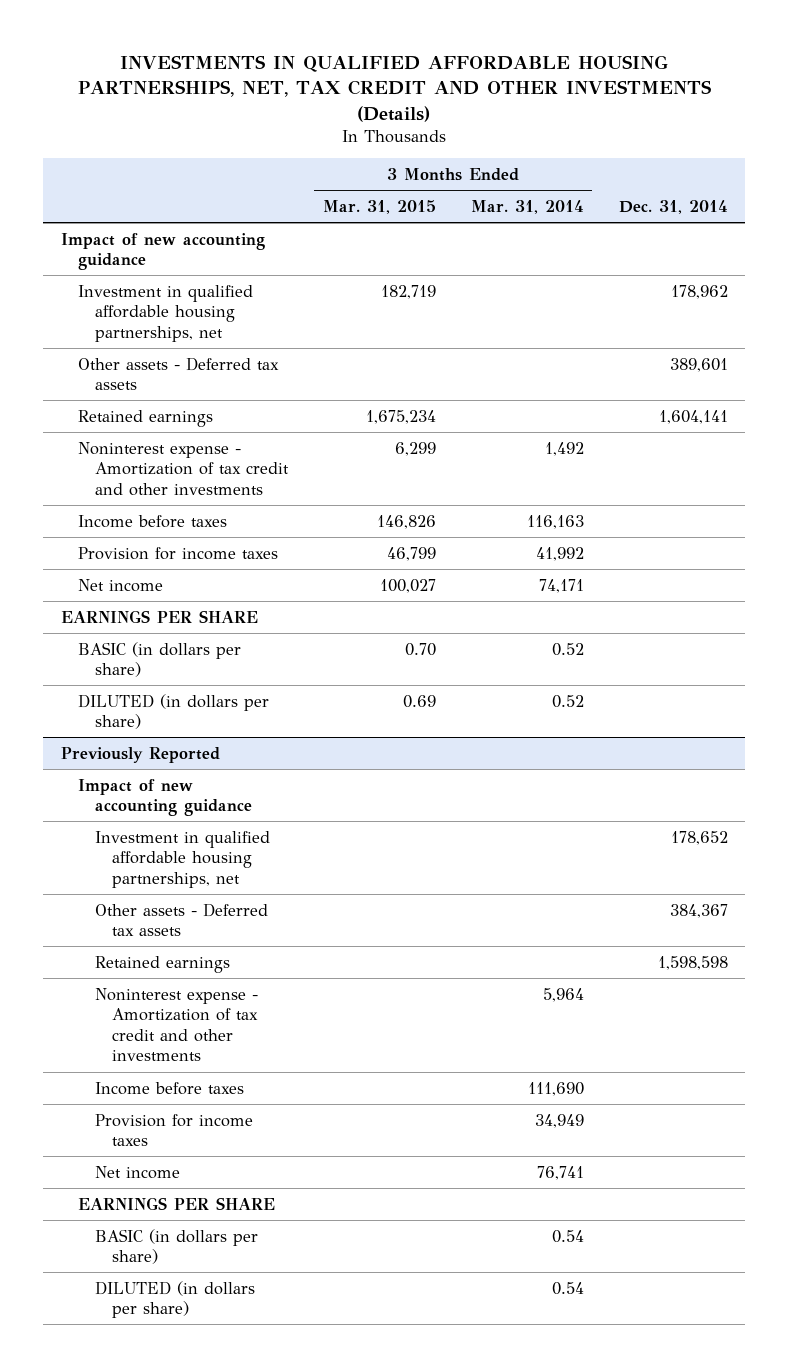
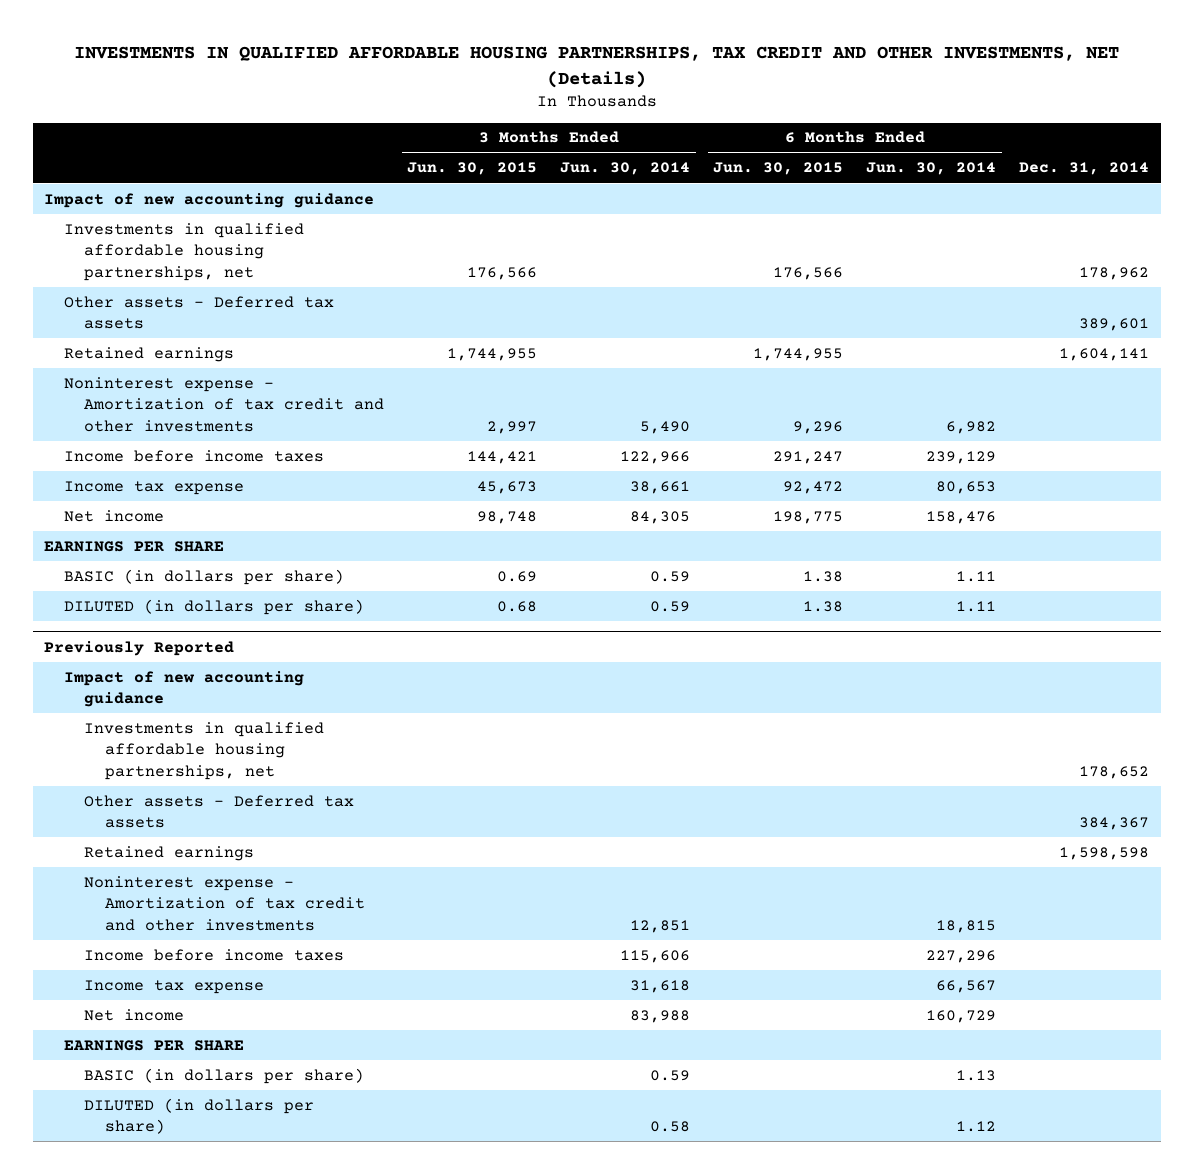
- INVESTMENTS IN QUALIFIED AFFORDABLE HOUSING PARTNERSHIPS, NET, TAX CREDIT AND OTHER INVESTMENTS (Details)
+ INVESTMENTS IN QUALIFIED AFFORDABLE HOUSING PARTNERSHIPS, TAX CREDIT AND OTHER INVESTMENTS, NET (Details)
- | 3 Months Ended Mar. 31, 2015 | 3 Months Ended Mar. 31, 2014 | Dec. 31, 2014
+ | 3 Months Ended Jun. 30, 2015 | 3 Months Ended Jun. 30, 2014 | 6 Months Ended Jun. 30, 2015 | 6 Months Ended Jun. 30, 2014 | Dec. 31, 2014
- Investment in qualified affordable housing partnerships, net | 182,719 | | 178,962
+ Investments in qualified affordable housing partnerships, net | 176,566 | | 176,566 | | 178,962
- Income before taxes | 146,826 | 116,163 |
- Provision for income taxes | 46,799 | 41,992 |
+ Income before income taxes | 144,421 | 122,966 | 291,247 | 239,129 |
+ Income tax expense | 45,673 | 38,661 | 92,472 | 80,653 |
@ Previously Reported
- Investment in qualified affordable housing partnerships, net | | | 178,652
+ Investments in qualified affordable housing partnerships, net | | | | | 178,652
- Income before taxes | | 111,690 |
- Provision for income taxes | | 34,949 |
+ Income before income taxes | | 115,606 | | 227,296 |
+ Income tax expense | | 31,618 | | 66,567 |

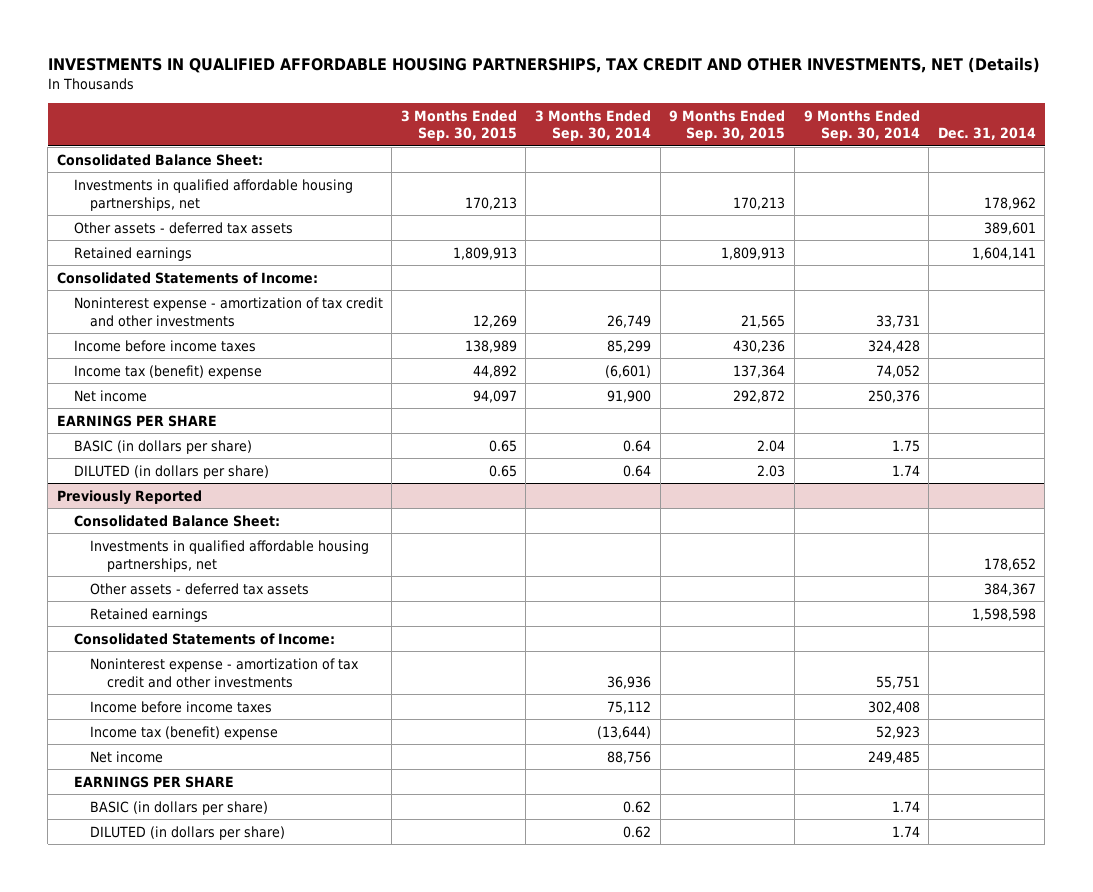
- | 3 Months Ended Jun. 30, 2015 | 3 Months Ended Jun. 30, 2014 | 6 Months Ended Jun. 30, 2015 | 6 Months Ended Jun. 30, 2014 | Dec. 31, 2014
+ | 3 Months Ended Sep. 30, 2015 | 3 Months Ended Sep. 30, 2014 | 9 Months Ended Sep. 30, 2015 | 9 Months Ended Sep. 30, 2014 | Dec. 31, 2014
- Impact of new accounting guidance
+ Consolidated Balance Sheet:
- Other assets - Deferred tax assets | | | | | 389,601
+ Other assets - deferred tax assets | | | | | 389,601
- Noninterest expense - Amortization of tax credit and other investments | 2,997 | 5,490 | 9,296 | 6,982 |
+ Consolidated Statements of Income:
+ Noninterest expense - amortization of tax credit and other investments | 12,269 | 26,749 | 21,565 | 33,731 |
- Income tax expense | 45,673 | 38,661 | 92,472 | 80,653 |
+ Income tax (benefit) expense | 44,892 | (6,601) | 137,364 | 74,052 |
@ Previously Reported
- Impact of new accounting guidance
+ Consolidated Balance Sheet:
- Other assets - Deferred tax assets | | | | | 384,367
+ Other assets - deferred tax assets | | | | | 384,367
- Noninterest expense - Amortization of tax credit and other investments | | 12,851 | | 18,815 |
+ Consolidated Statements of Income:
+ Noninterest expense - amortization of tax credit and other investments | | 36,936 | | 55,751 |
- Income tax expense | | 31,618 | | 66,567 |
+ Income tax (benefit) expense | | (13,644) | | 52,923 |

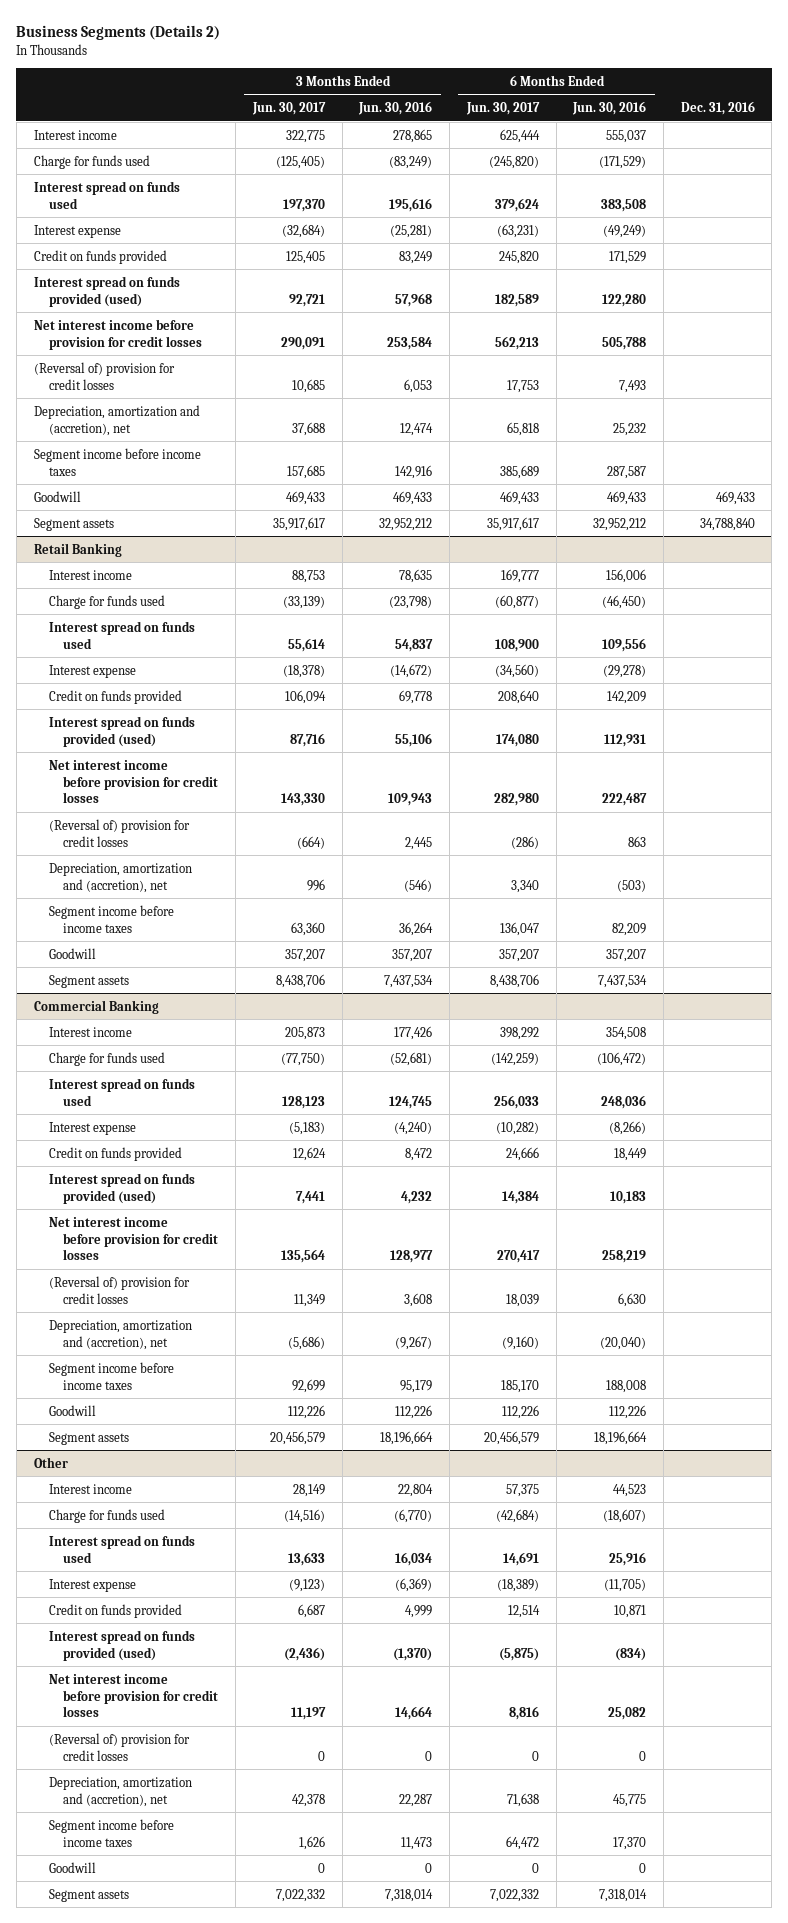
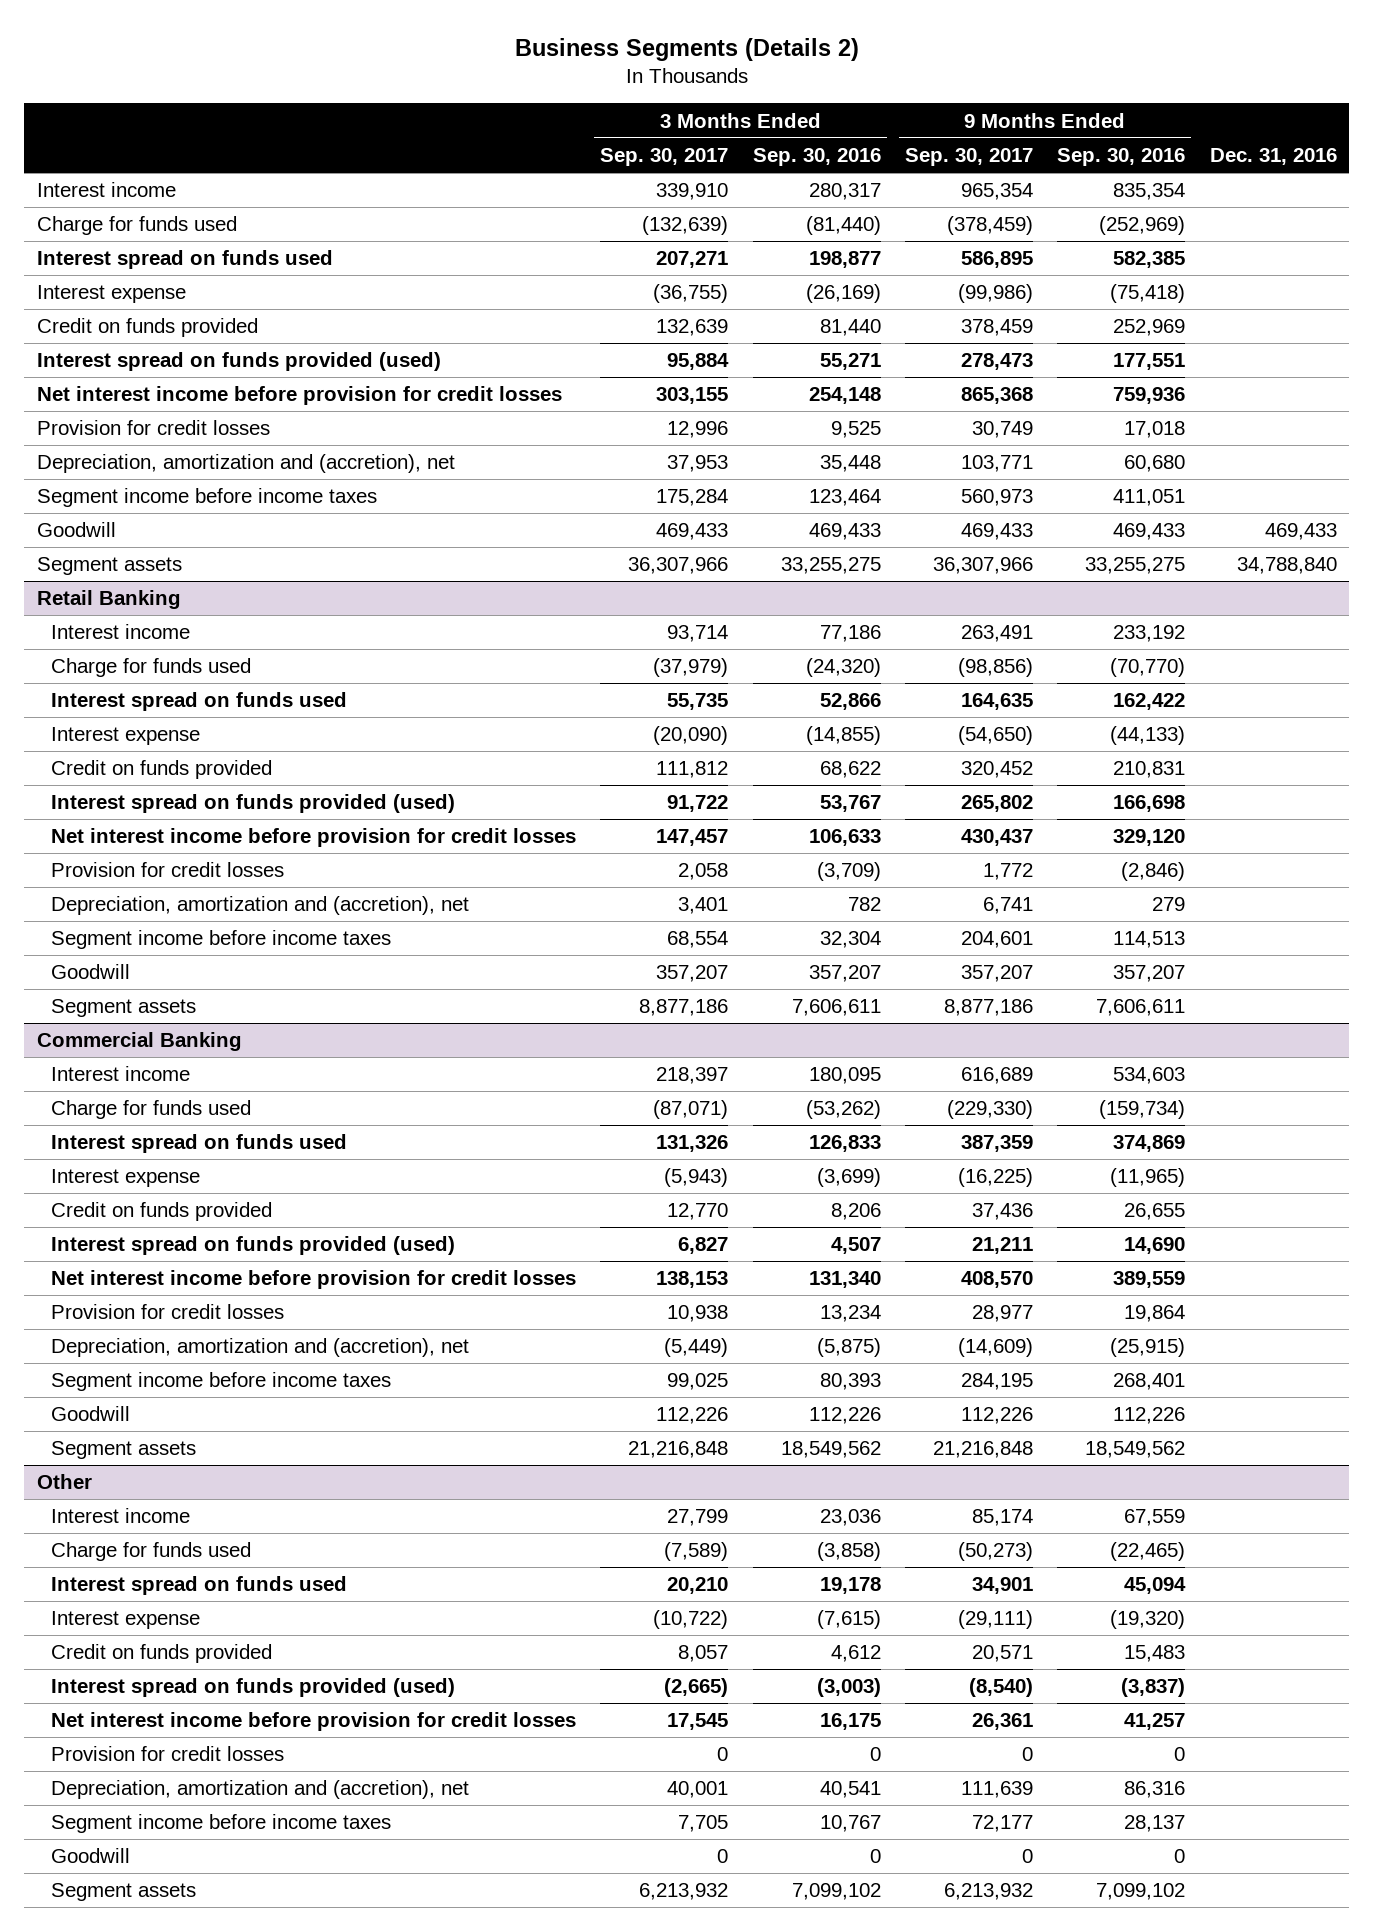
- | 3 Months Ended Jun. 30, 2017 | 3 Months Ended Jun. 30, 2016 | 6 Months Ended Jun. 30, 2017 | 6 Months Ended Jun. 30, 2016 | Dec. 31, 2016
+ | 3 Months Ended Sep. 30, 2017 | 3 Months Ended Sep. 30, 2016 | 9 Months Ended Sep. 30, 2017 | 9 Months Ended Sep. 30, 2016 | Dec. 31, 2016
- (Reversal of) provision for credit losses | 10,685 | 6,053 | 17,753 | 7,493 |
+ Provision for credit losses | 12,996 | 9,525 | 30,749 | 17,018 |
@ Retail Banking
- (Reversal of) provision for credit losses | (664) | 2,445 | (286) | 863 |
+ Provision for credit losses | 2,058 | (3,709) | 1,772 | (2,846) |
@ Commercial Banking
- (Reversal of) provision for credit losses | 11,349 | 3,608 | 18,039 | 6,630 |
+ Provision for credit losses | 10,938 | 13,234 | 28,977 | 19,864 |
@ Other
- (Reversal of) provision for credit losses | 0 | 0 | 0 | 0 |
+ Provision for credit losses | 0 | 0 | 0 | 0 |

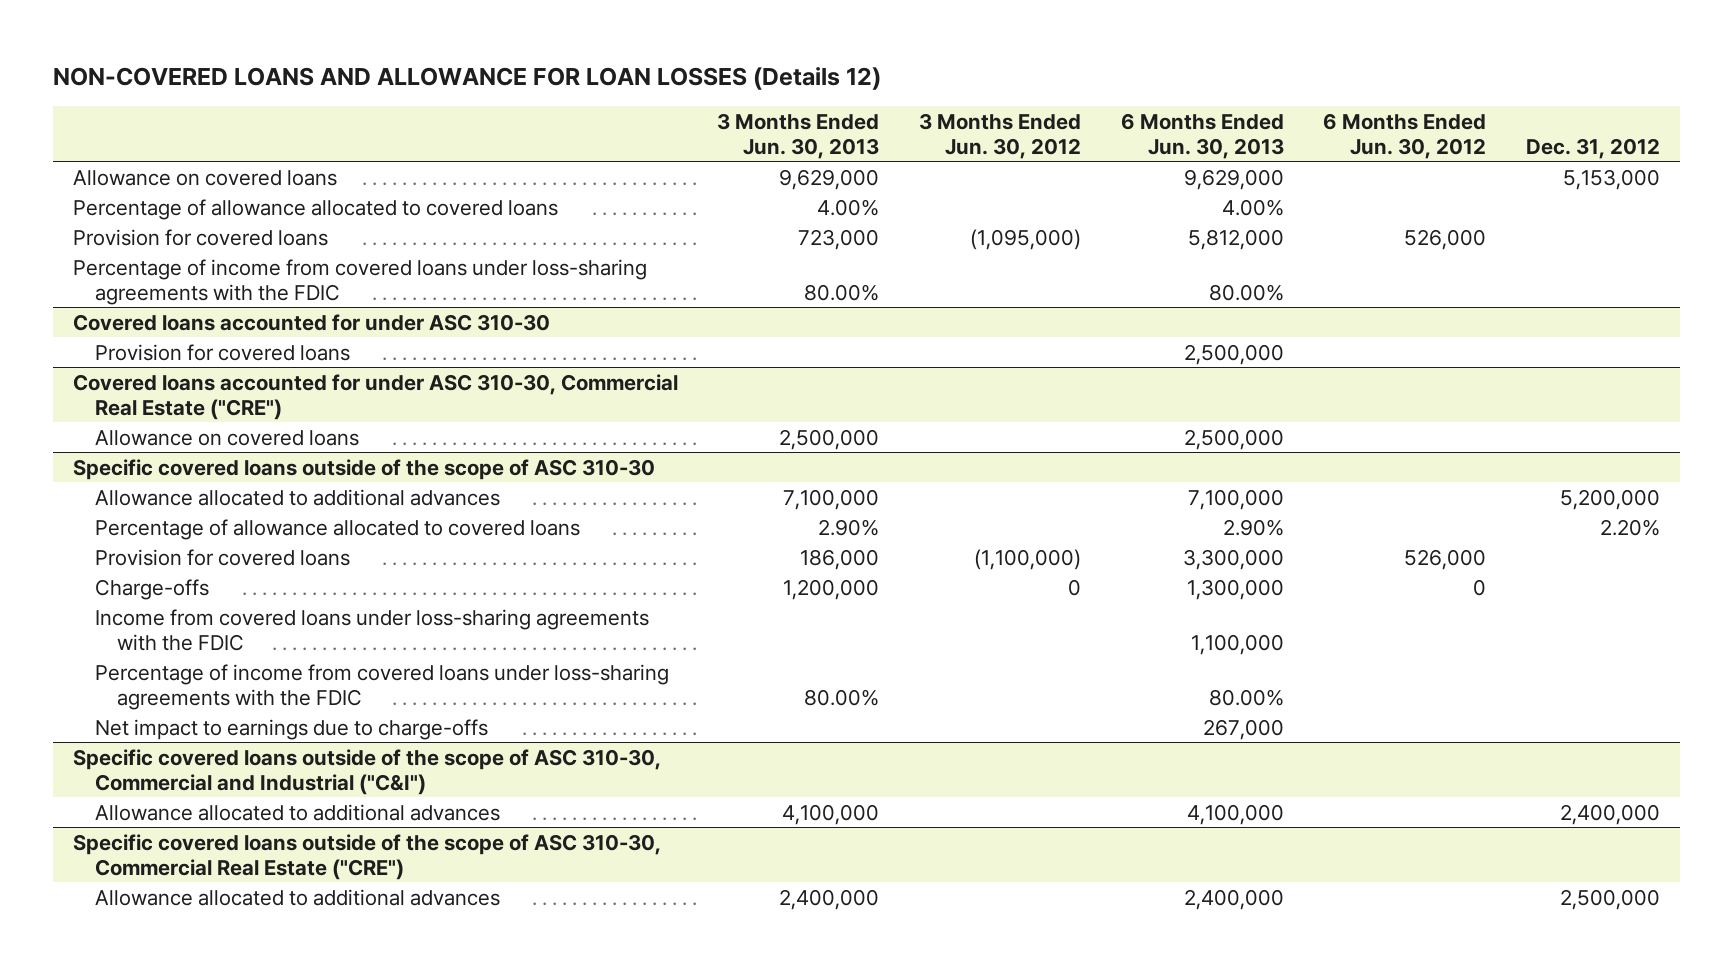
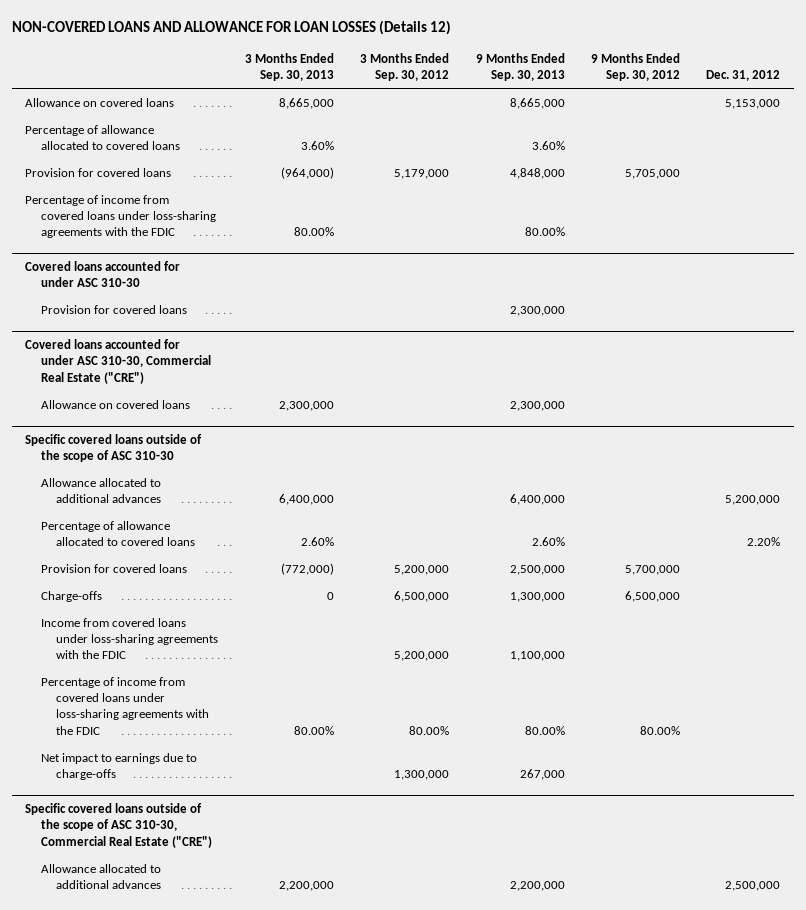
- | 3 Months Ended Jun. 30, 2013 | 3 Months Ended Jun. 30, 2012 | 6 Months Ended Jun. 30, 2013 | 6 Months Ended Jun. 30, 2012 | Dec. 31, 2012
+ | 3 Months Ended Sep. 30, 2013 | 3 Months Ended Sep. 30, 2012 | 9 Months Ended Sep. 30, 2013 | 9 Months Ended Sep. 30, 2012 | Dec. 31, 2012
- Specific covered loans outside of the scope of ASC 310-30, Commercial and Industrial ("C&I")
- Allowance allocated to additional advances | 4,100,000 | | 4,100,000 | | 2,400,000

